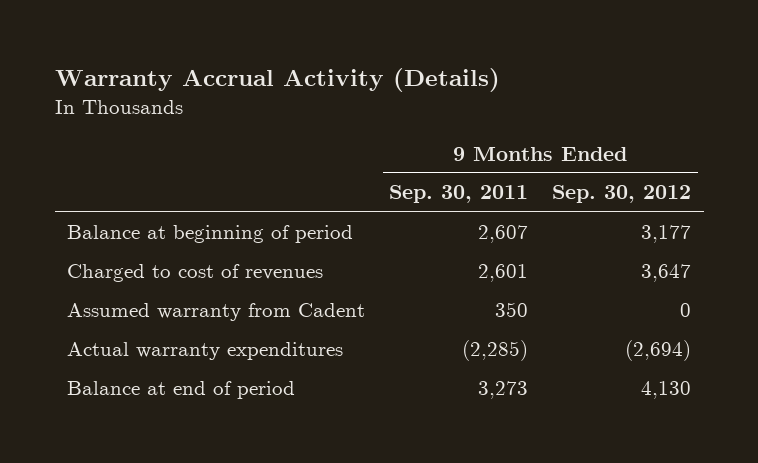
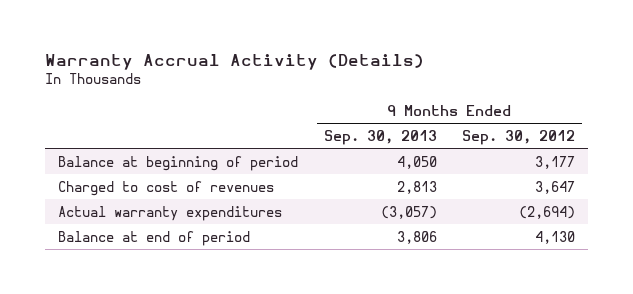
- | 9 Months Ended Sep. 30, 2011 | 9 Months Ended Sep. 30, 2012
+ | 9 Months Ended Sep. 30, 2013 | 9 Months Ended Sep. 30, 2012
- Assumed warranty from Cadent | 350 | 0

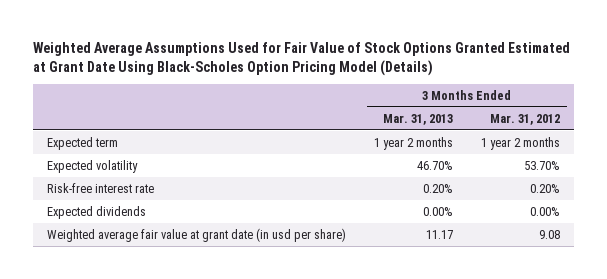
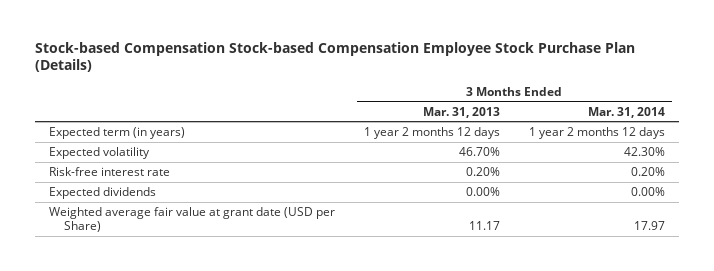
- Weighted Average Assumptions Used for Fair Value of Stock Options Granted Estimated at Grant Date Using Black-Scholes Option Pricing Model (Details)
+ Stock-based Compensation Stock-based Compensation Employee Stock Purchase Plan (Details)
- | 3 Months Ended Mar. 31, 2013 | 3 Months Ended Mar. 31, 2012
+ | 3 Months Ended Mar. 31, 2013 | 3 Months Ended Mar. 31, 2014
- Expected term | 1 year 2 months | 1 year 2 months
+ Expected term (in years) | 1 year 2 months 12 days | 1 year 2 months 12 days
- Weighted average fair value at grant date (in usd per share) | 11.17 | 9.08
+ Weighted average fair value at grant date (USD per Share) | 11.17 | 17.97

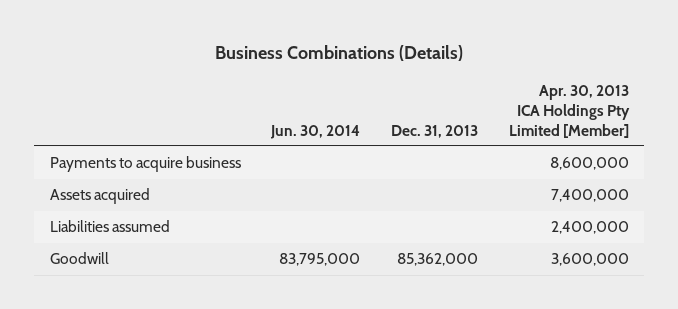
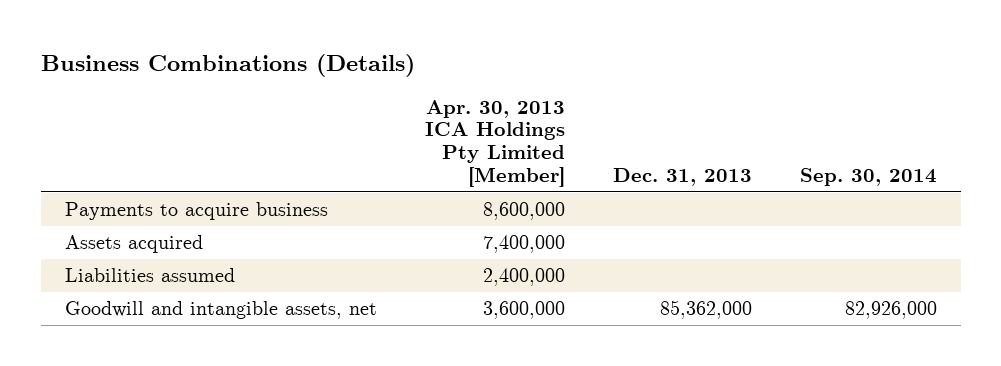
- | Jun. 30, 2014 | Dec. 31, 2013 | Apr. 30, 2013 ICA Holdings Pty Limited [Member]
+ | Apr. 30, 2013 ICA Holdings Pty Limited [Member] | Dec. 31, 2013 | Sep. 30, 2014
- Goodwill | 83,795,000 | 85,362,000 | 3,600,000
+ Goodwill and intangible assets, net | 3,600,000 | 85,362,000 | 82,926,000

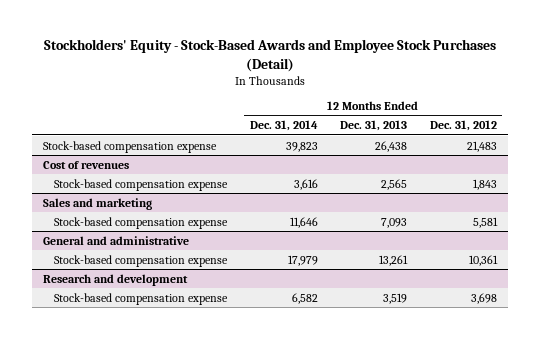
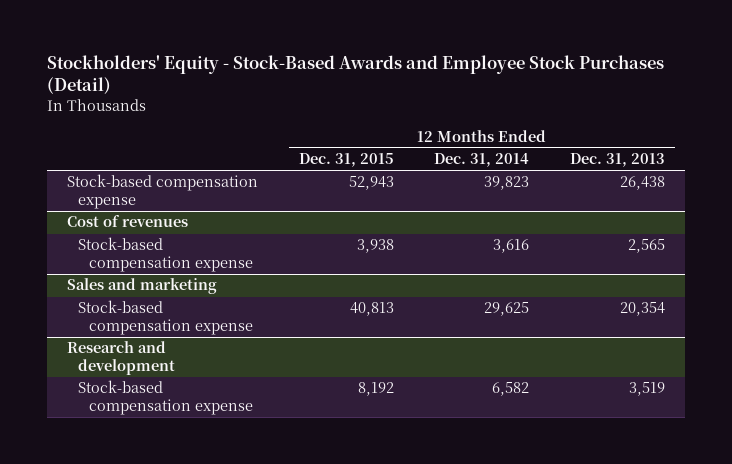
- | 12 Months Ended Dec. 31, 2014 | 12 Months Ended Dec. 31, 2013 | 12 Months Ended Dec. 31, 2012
+ | 12 Months Ended Dec. 31, 2015 | 12 Months Ended Dec. 31, 2014 | 12 Months Ended Dec. 31, 2013
@ Sales and marketing
- Stock-based compensation expense | 11,646 | 7,093 | 5,581
- General and administrative
- Stock-based compensation expense | 17,979 | 13,261 | 10,361
@ Sales and marketing
+ Stock-based compensation expense | 40,813 | 29,625 | 20,354

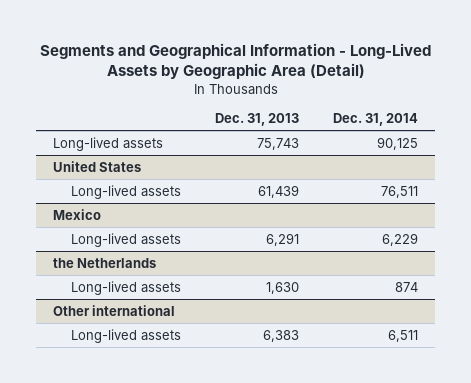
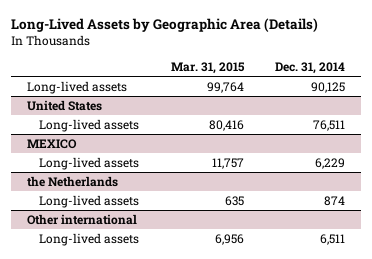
- Segments and Geographical Information - Long-Lived Assets by Geographic Area (Detail)
+ Long-Lived Assets by Geographic Area (Details)
- | Dec. 31, 2013 | Dec. 31, 2014
+ | Mar. 31, 2015 | Dec. 31, 2014
- Mexico
+ MEXICO

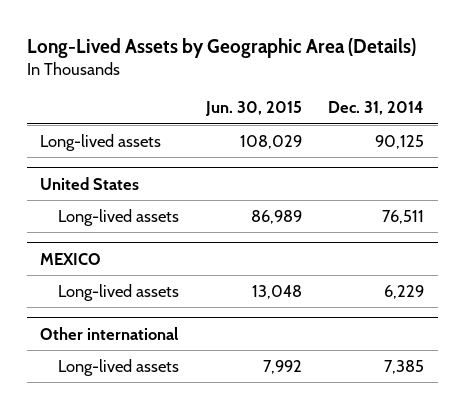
- | Mar. 31, 2015 | Dec. 31, 2014
+ | Jun. 30, 2015 | Dec. 31, 2014
- the Netherlands
- Long-lived assets | 635 | 874
@ Other international
- Long-lived assets | 6,956 | 6,511
+ Long-lived assets | 7,992 | 7,385

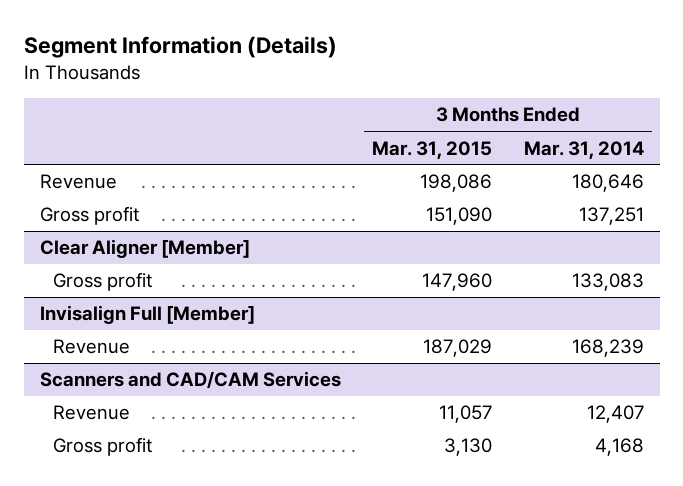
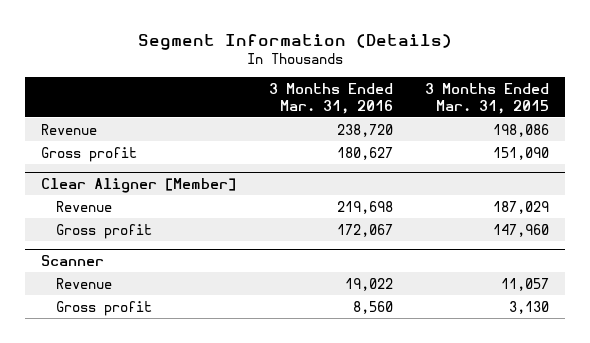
- | 3 Months Ended Mar. 31, 2015 | 3 Months Ended Mar. 31, 2014
+ | 3 Months Ended Mar. 31, 2016 | 3 Months Ended Mar. 31, 2015
- Invisalign Full [Member]
- Scanners and CAD/CAM Services
@ Clear Aligner [Member]
moved down: Gross profit | 172,067 | 147,960
+ Scanner

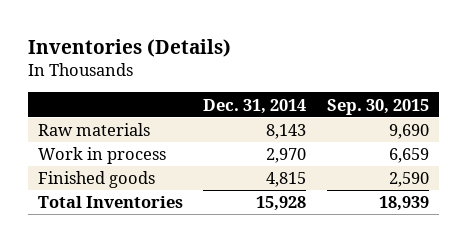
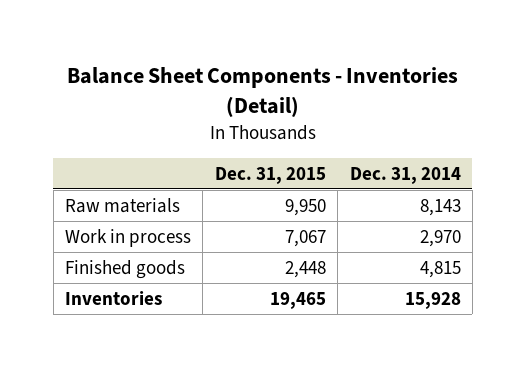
- Inventories (Details)
+ Balance Sheet Components - Inventories (Detail)
- | Dec. 31, 2014 | Sep. 30, 2015
+ | Dec. 31, 2015 | Dec. 31, 2014
- Total Inventories | 15,928 | 18,939
+ Inventories | 19,465 | 15,928

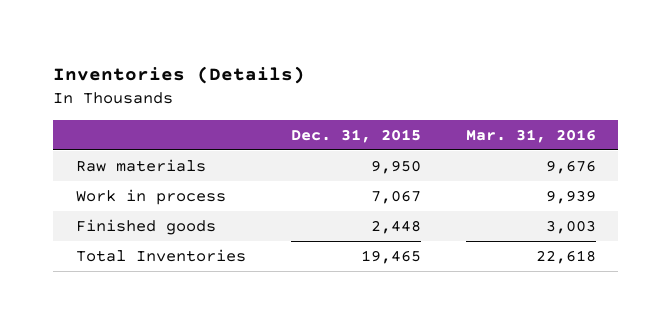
- Balance Sheet Components - Inventories (Detail)
+ Inventories (Details)
- | Dec. 31, 2015 | Dec. 31, 2014
+ | Dec. 31, 2015 | Mar. 31, 2016
- Inventories | 19,465 | 15,928
+ Total Inventories | 19,465 | 22,618

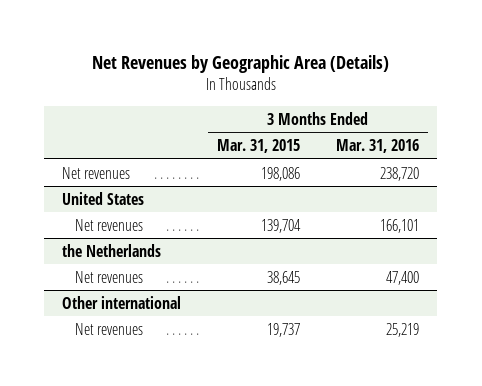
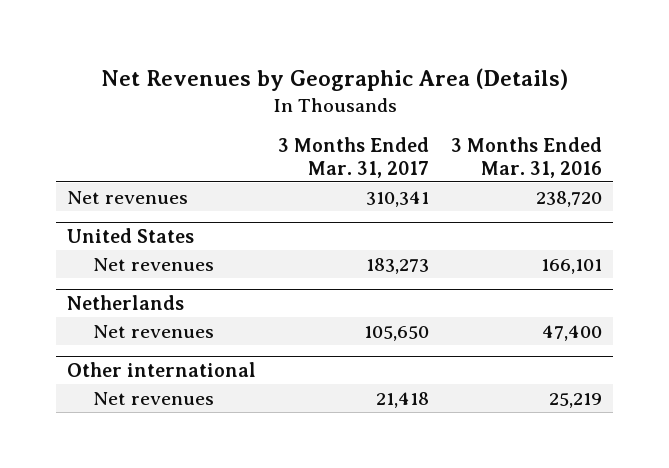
- | 3 Months Ended Mar. 31, 2015 | 3 Months Ended Mar. 31, 2016
+ | 3 Months Ended Mar. 31, 2017 | 3 Months Ended Mar. 31, 2016
- the Netherlands
+ Netherlands

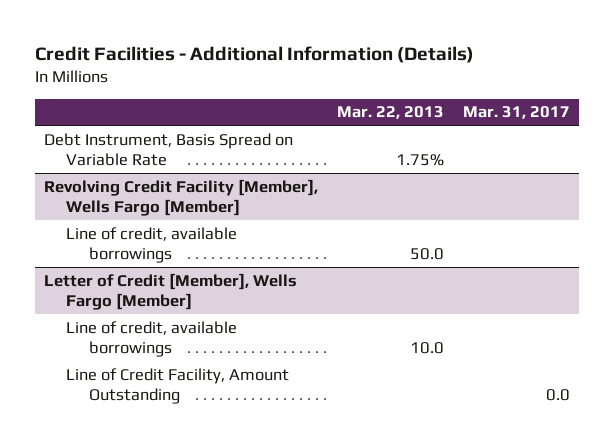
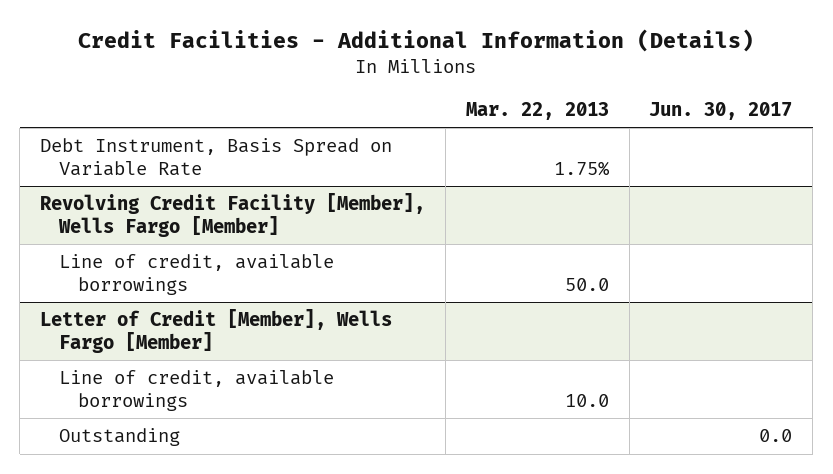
- | Mar. 22, 2013 | Mar. 31, 2017
+ | Mar. 22, 2013 | Jun. 30, 2017
@ Letter of Credit [Member], Wells Fargo [Member]
- Line of Credit Facility, Amount Outstanding | | 0.0
+ Outstanding | | 0.0

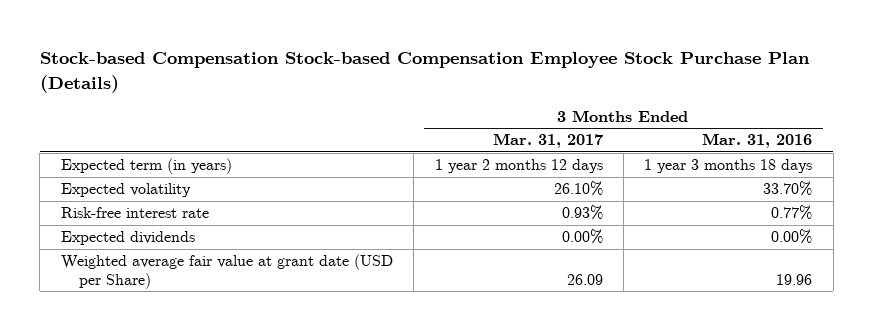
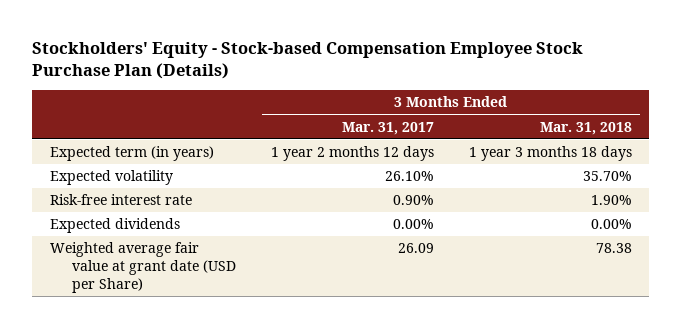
- Stock-based Compensation Stock-based Compensation Employee Stock Purchase Plan (Details)
+ Stockholders' Equity - Stock-based Compensation Employee Stock Purchase Plan (Details)
- | 3 Months Ended Mar. 31, 2017 | 3 Months Ended Mar. 31, 2016
+ | 3 Months Ended Mar. 31, 2017 | 3 Months Ended Mar. 31, 2018
- Risk-free interest rate | 0.93% | 0.77%
+ Risk-free interest rate | 0.90% | 1.90%

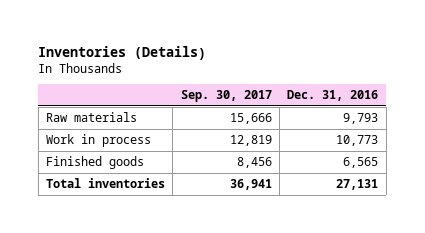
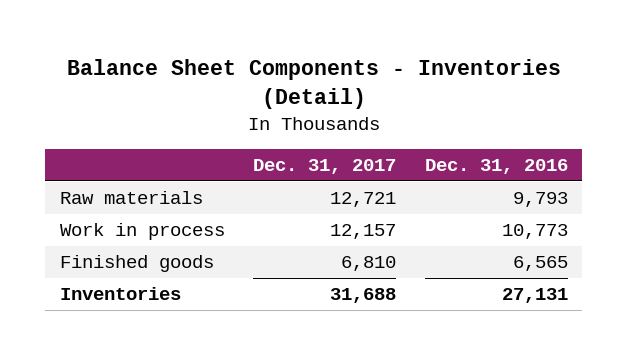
- Inventories (Details)
+ Balance Sheet Components - Inventories (Detail)
- | Sep. 30, 2017 | Dec. 31, 2016
+ | Dec. 31, 2017 | Dec. 31, 2016
- Total inventories | 36,941 | 27,131
+ Inventories | 31,688 | 27,131

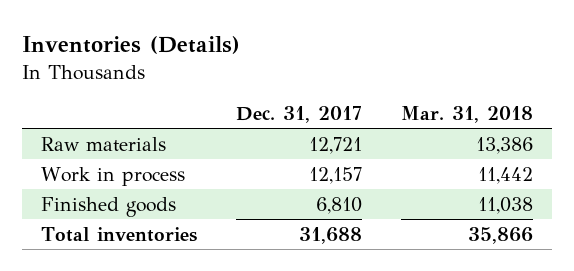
- Balance Sheet Components - Inventories (Detail)
+ Inventories (Details)
- | Dec. 31, 2017 | Dec. 31, 2016
+ | Dec. 31, 2017 | Mar. 31, 2018
- Inventories | 31,688 | 27,131
+ Total inventories | 31,688 | 35,866

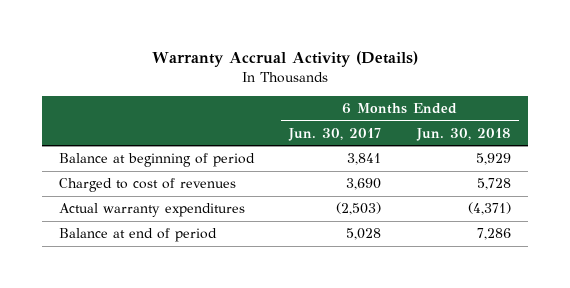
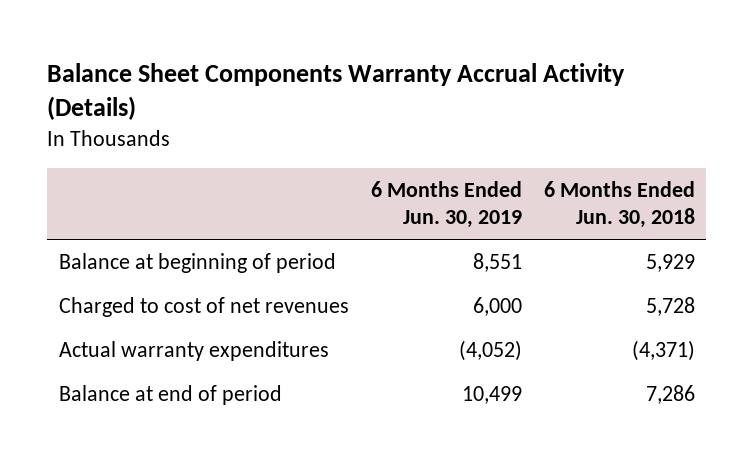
- Warranty Accrual Activity (Details)
+ Balance Sheet Components Warranty Accrual Activity (Details)
- | 6 Months Ended Jun. 30, 2017 | 6 Months Ended Jun. 30, 2018
+ | 6 Months Ended Jun. 30, 2019 | 6 Months Ended Jun. 30, 2018
- Charged to cost of revenues | 3,690 | 5,728
+ Charged to cost of net revenues | 6,000 | 5,728

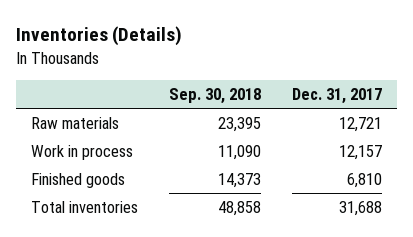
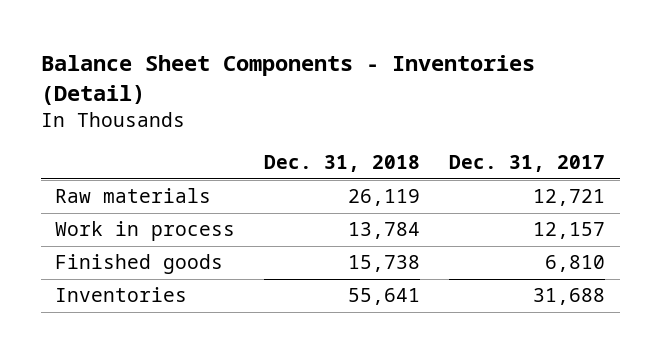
- Inventories (Details)
+ Balance Sheet Components - Inventories (Detail)
- | Sep. 30, 2018 | Dec. 31, 2017
+ | Dec. 31, 2018 | Dec. 31, 2017
- Total inventories | 48,858 | 31,688
+ Inventories | 55,641 | 31,688

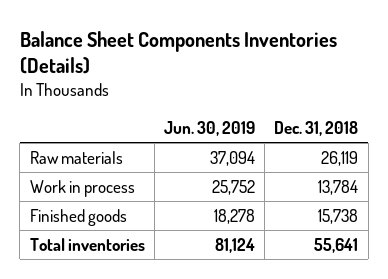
- Balance Sheet Components - Inventories (Detail)
+ Balance Sheet Components Inventories (Details)
- | Dec. 31, 2018 | Dec. 31, 2017
+ | Jun. 30, 2019 | Dec. 31, 2018
- Inventories | 55,641 | 31,688
+ Total inventories | 81,124 | 55,641

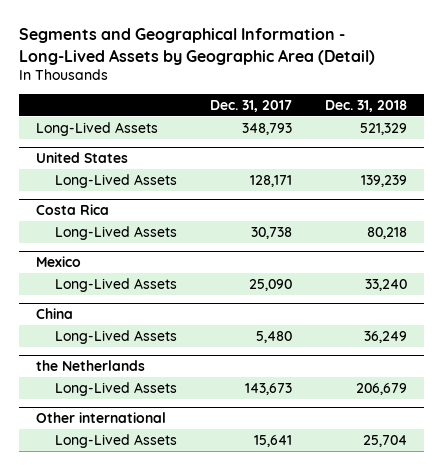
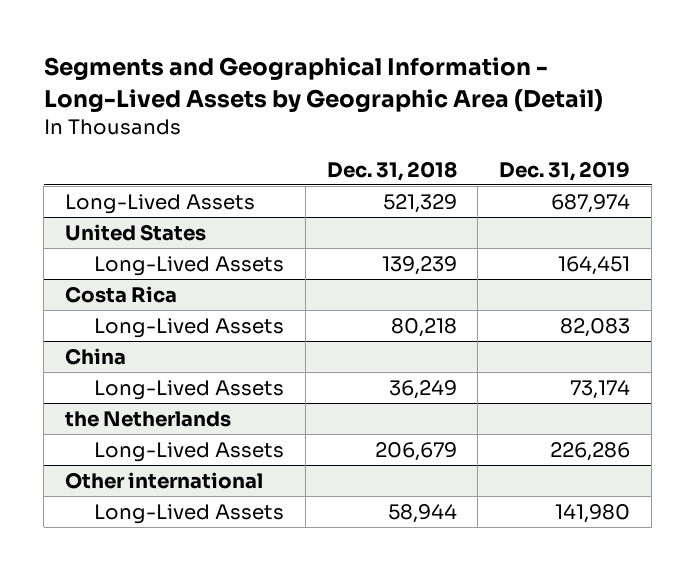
- | Dec. 31, 2017 | Dec. 31, 2018
+ | Dec. 31, 2018 | Dec. 31, 2019
- Mexico
- Long-Lived Assets | 25,090 | 33,240
@ Other international
- Long-Lived Assets | 15,641 | 25,704
+ Long-Lived Assets | 58,944 | 141,980

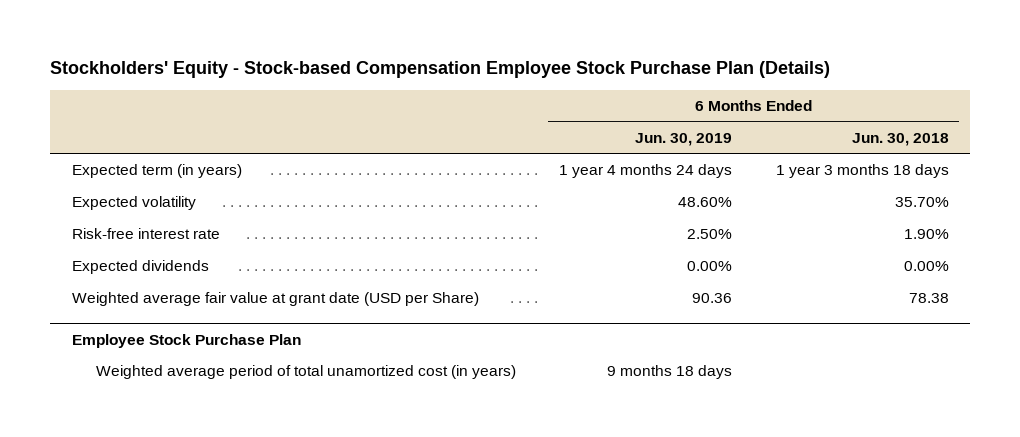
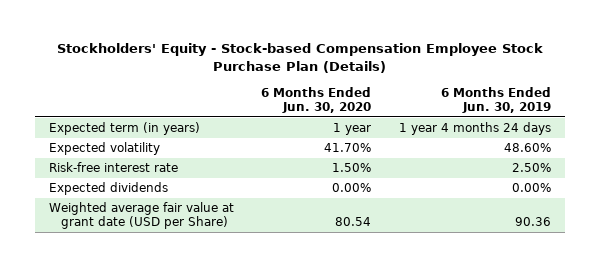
- | 6 Months Ended Jun. 30, 2019 | 6 Months Ended Jun. 30, 2018
+ | 6 Months Ended Jun. 30, 2020 | 6 Months Ended Jun. 30, 2019
- Employee Stock Purchase Plan
- Weighted average period of total unamortized cost (in years) | 9 months 18 days |

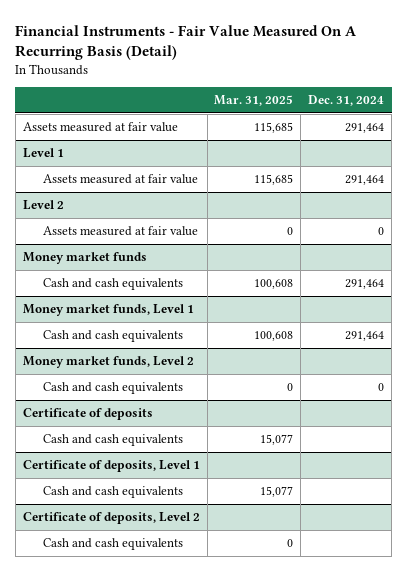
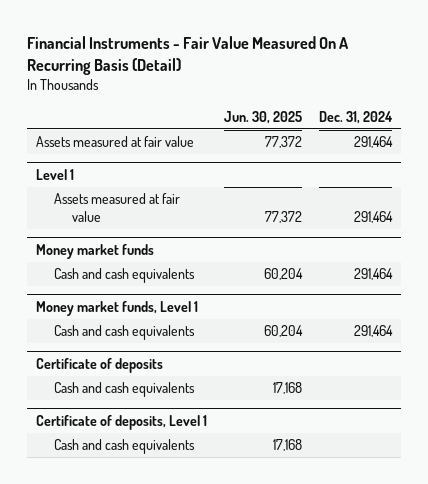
- | Mar. 31, 2025 | Dec. 31, 2024
+ | Jun. 30, 2025 | Dec. 31, 2024
- Level 2
- Assets measured at fair value | 0 | 0
- Money market funds, Level 2
- Cash and cash equivalents | 0 | 0
- Certificate of deposits, Level 2
- Cash and cash equivalents | 0 |

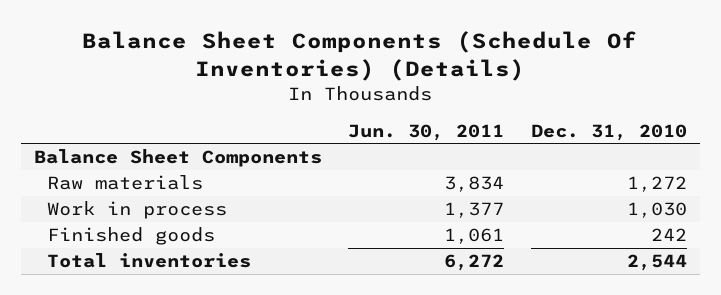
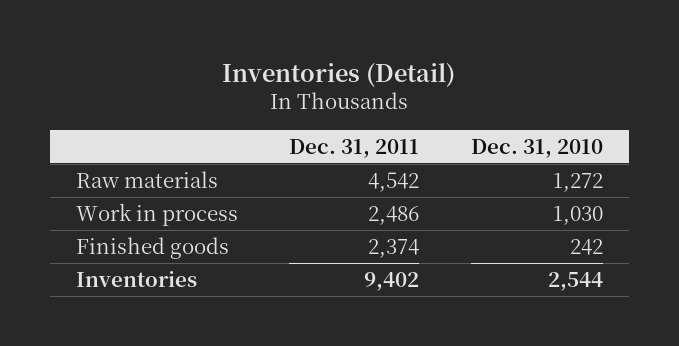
- Balance Sheet Components (Schedule Of Inventories) (Details)
+ Inventories (Detail)
- | Jun. 30, 2011 | Dec. 31, 2010
+ | Dec. 31, 2011 | Dec. 31, 2010
- Balance Sheet Components
- Total inventories | 6,272 | 2,544
+ Inventories | 9,402 | 2,544

